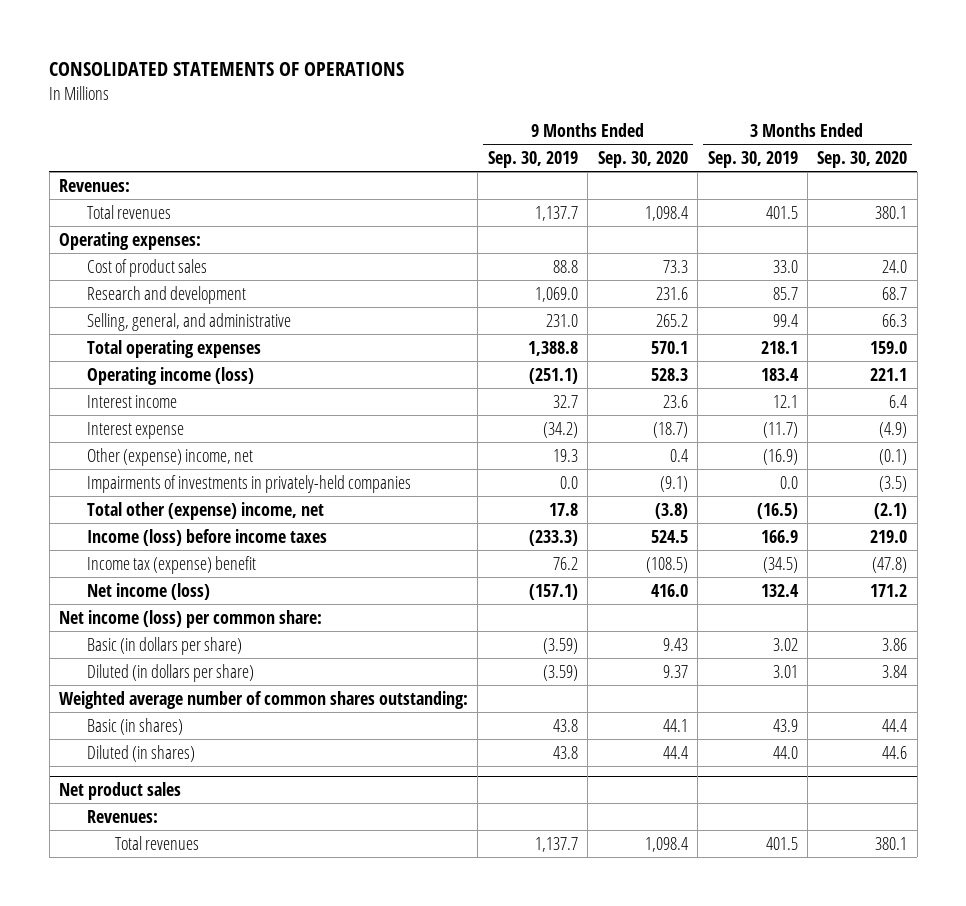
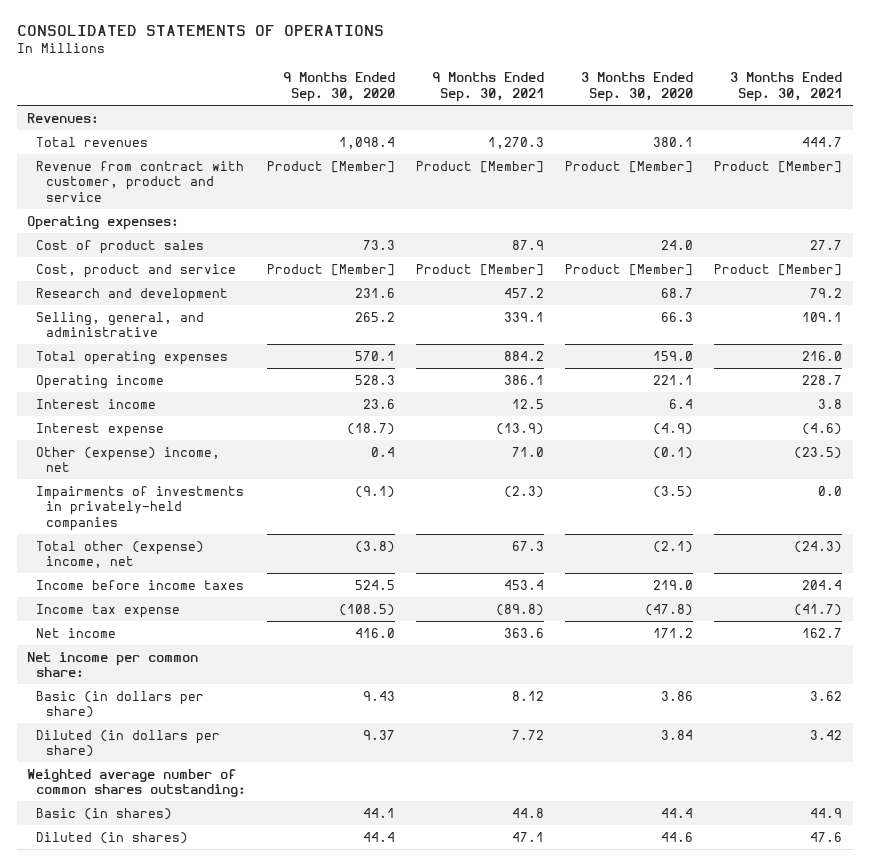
- | 9 Months Ended Sep. 30, 2019 | 9 Months Ended Sep. 30, 2020 | 3 Months Ended Sep. 30, 2019 | 3 Months Ended Sep. 30, 2020
+ | 9 Months Ended Sep. 30, 2020 | 9 Months Ended Sep. 30, 2021 | 3 Months Ended Sep. 30, 2020 | 3 Months Ended Sep. 30, 2021
+ Revenue from contract with customer, product and service | Product [Member] | Product [Member] | Product [Member] | Product [Member]
+ Cost, product and service | Product [Member] | Product [Member] | Product [Member] | Product [Member]
- Operating income (loss) | (251.1) | 528.3 | 183.4 | 221.1
+ Operating income | 528.3 | 386.1 | 221.1 | 228.7
- Income (loss) before income taxes | (233.3) | 524.5 | 166.9 | 219.0
- Income tax (expense) benefit | 76.2 | (108.5) | (34.5) | (47.8)
- Net income (loss) | (157.1) | 416.0 | 132.4 | 171.2
- Net income (loss) per common share:
+ Income before income taxes | 524.5 | 453.4 | 219.0 | 204.4
+ Income tax expense | (108.5) | (89.8) | (47.8) | (41.7)
+ Net income | 416.0 | 363.6 | 171.2 | 162.7
+ Net income per common share:
- Net product sales
- Revenues:
- Total revenues | 1,137.7 | 1,098.4 | 401.5 | 380.1

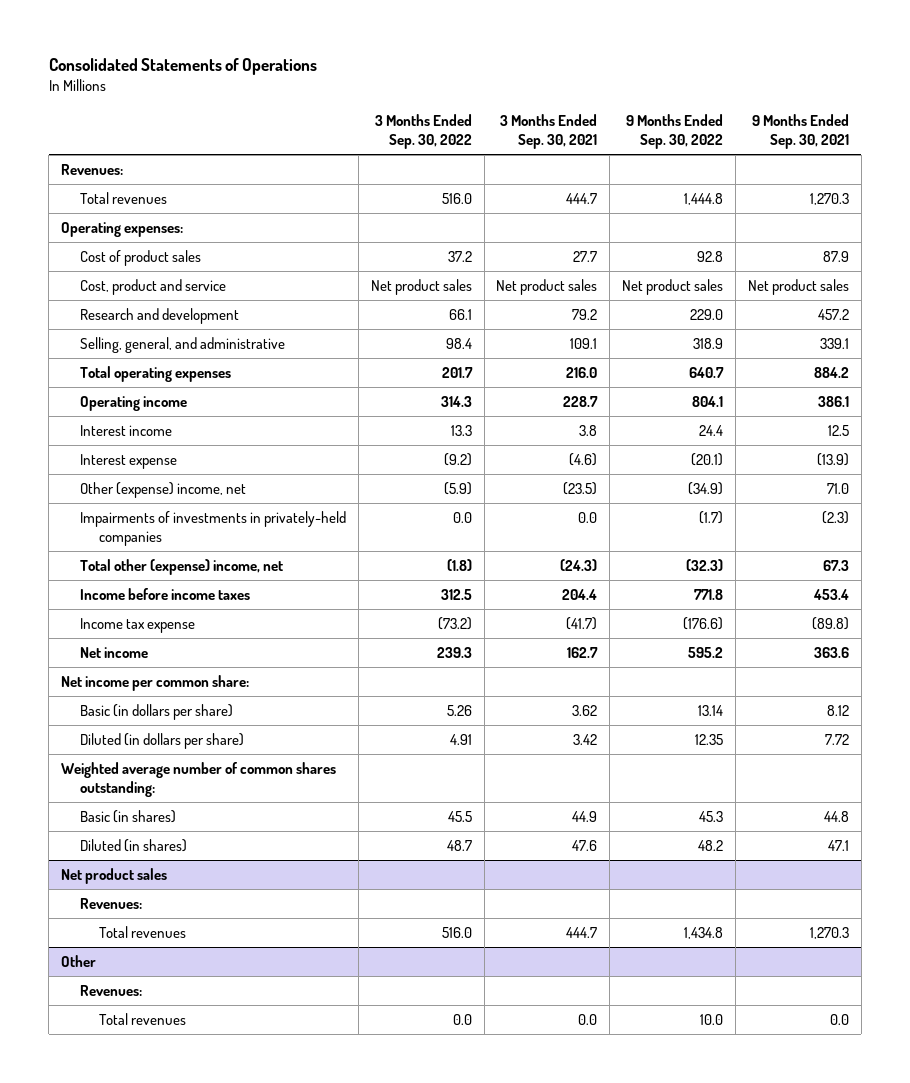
- CONSOLIDATED STATEMENTS OF OPERATIONS
+ Consolidated Statements of Operations
- | 9 Months Ended Sep. 30, 2020 | 9 Months Ended Sep. 30, 2021 | 3 Months Ended Sep. 30, 2020 | 3 Months Ended Sep. 30, 2021
+ | 3 Months Ended Sep. 30, 2022 | 3 Months Ended Sep. 30, 2021 | 9 Months Ended Sep. 30, 2022 | 9 Months Ended Sep. 30, 2021
- Revenue from contract with customer, product and service | Product [Member] | Product [Member] | Product [Member] | Product [Member]
- Cost, product and service | Product [Member] | Product [Member] | Product [Member] | Product [Member]
+ Cost, product and service | Net product sales | Net product sales | Net product sales | Net product sales
+ Net product sales
+ Revenues:
+ Total revenues | 516.0 | 444.7 | 1,434.8 | 1,270.3
+ Other
+ Revenues:
+ Total revenues | 0.0 | 0.0 | 10.0 | 0.0

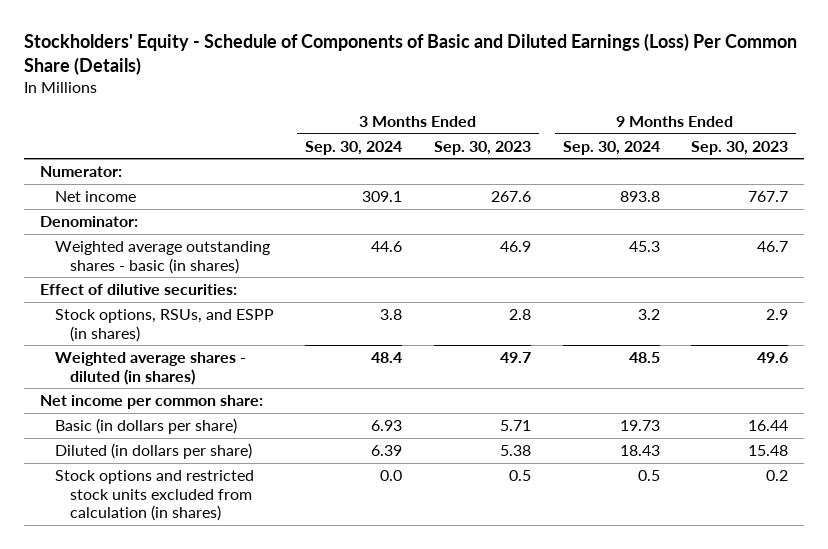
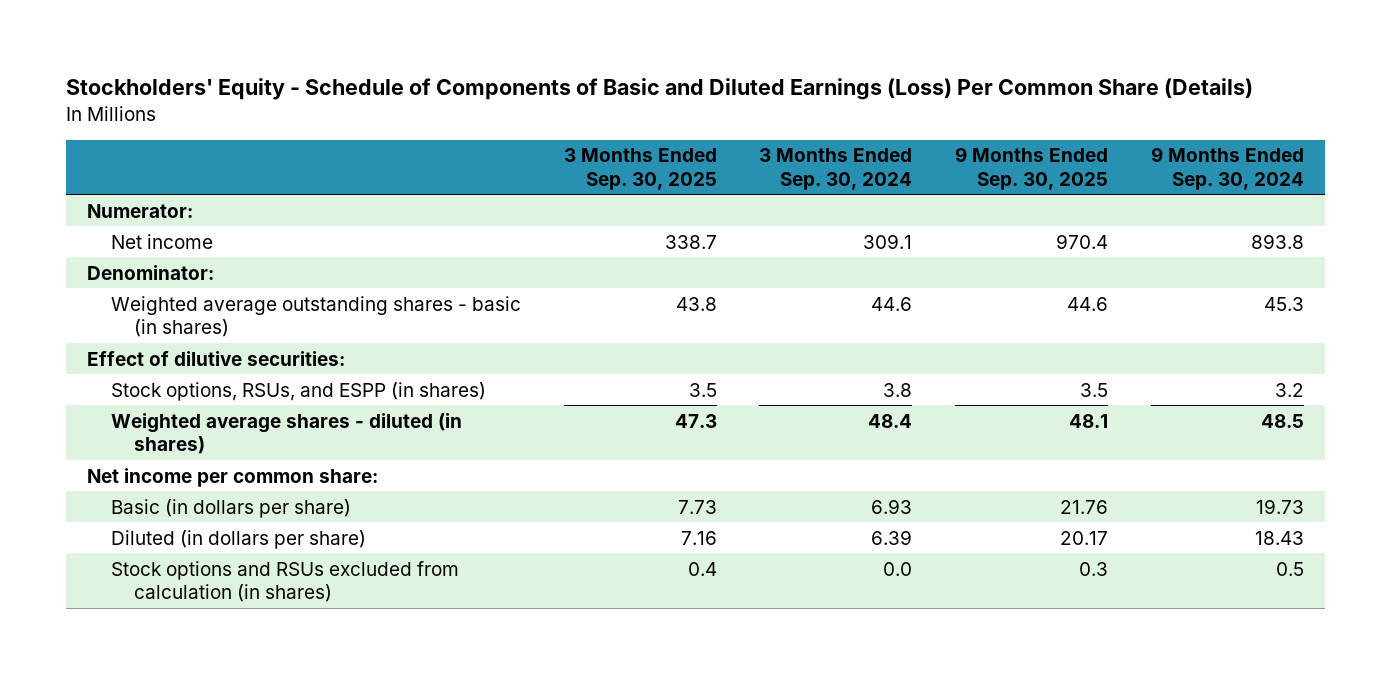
- | 3 Months Ended Sep. 30, 2024 | 3 Months Ended Sep. 30, 2023 | 9 Months Ended Sep. 30, 2024 | 9 Months Ended Sep. 30, 2023
+ | 3 Months Ended Sep. 30, 2025 | 3 Months Ended Sep. 30, 2024 | 9 Months Ended Sep. 30, 2025 | 9 Months Ended Sep. 30, 2024
- Stock options and restricted stock units excluded from calculation (in shares) | 0.0 | 0.5 | 0.5 | 0.2
+ Stock options and RSUs excluded from calculation (in shares) | 0.4 | 0.0 | 0.3 | 0.5

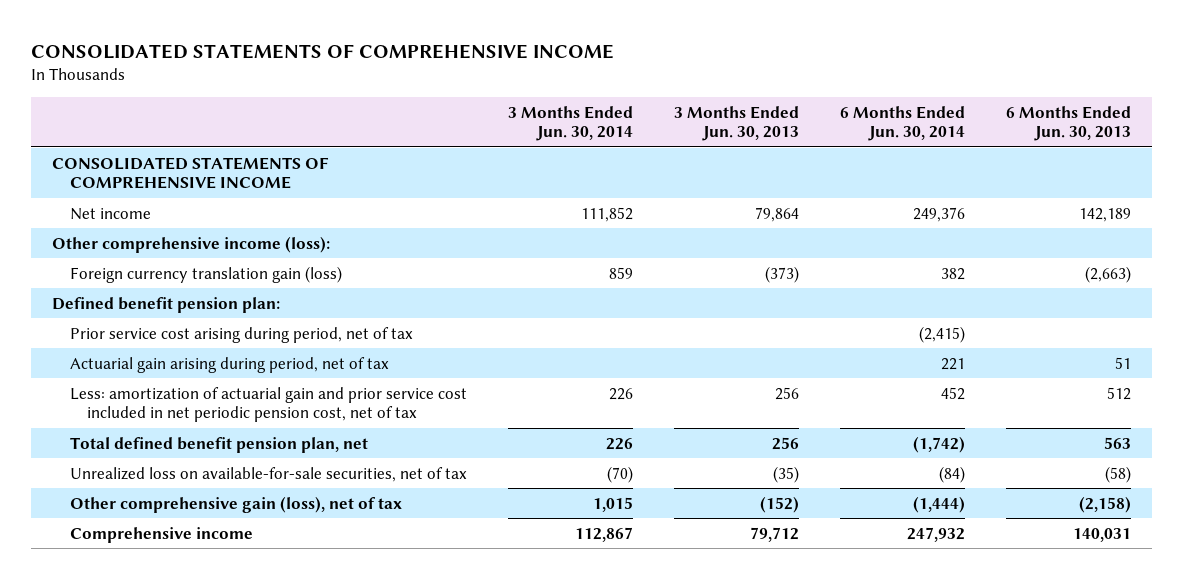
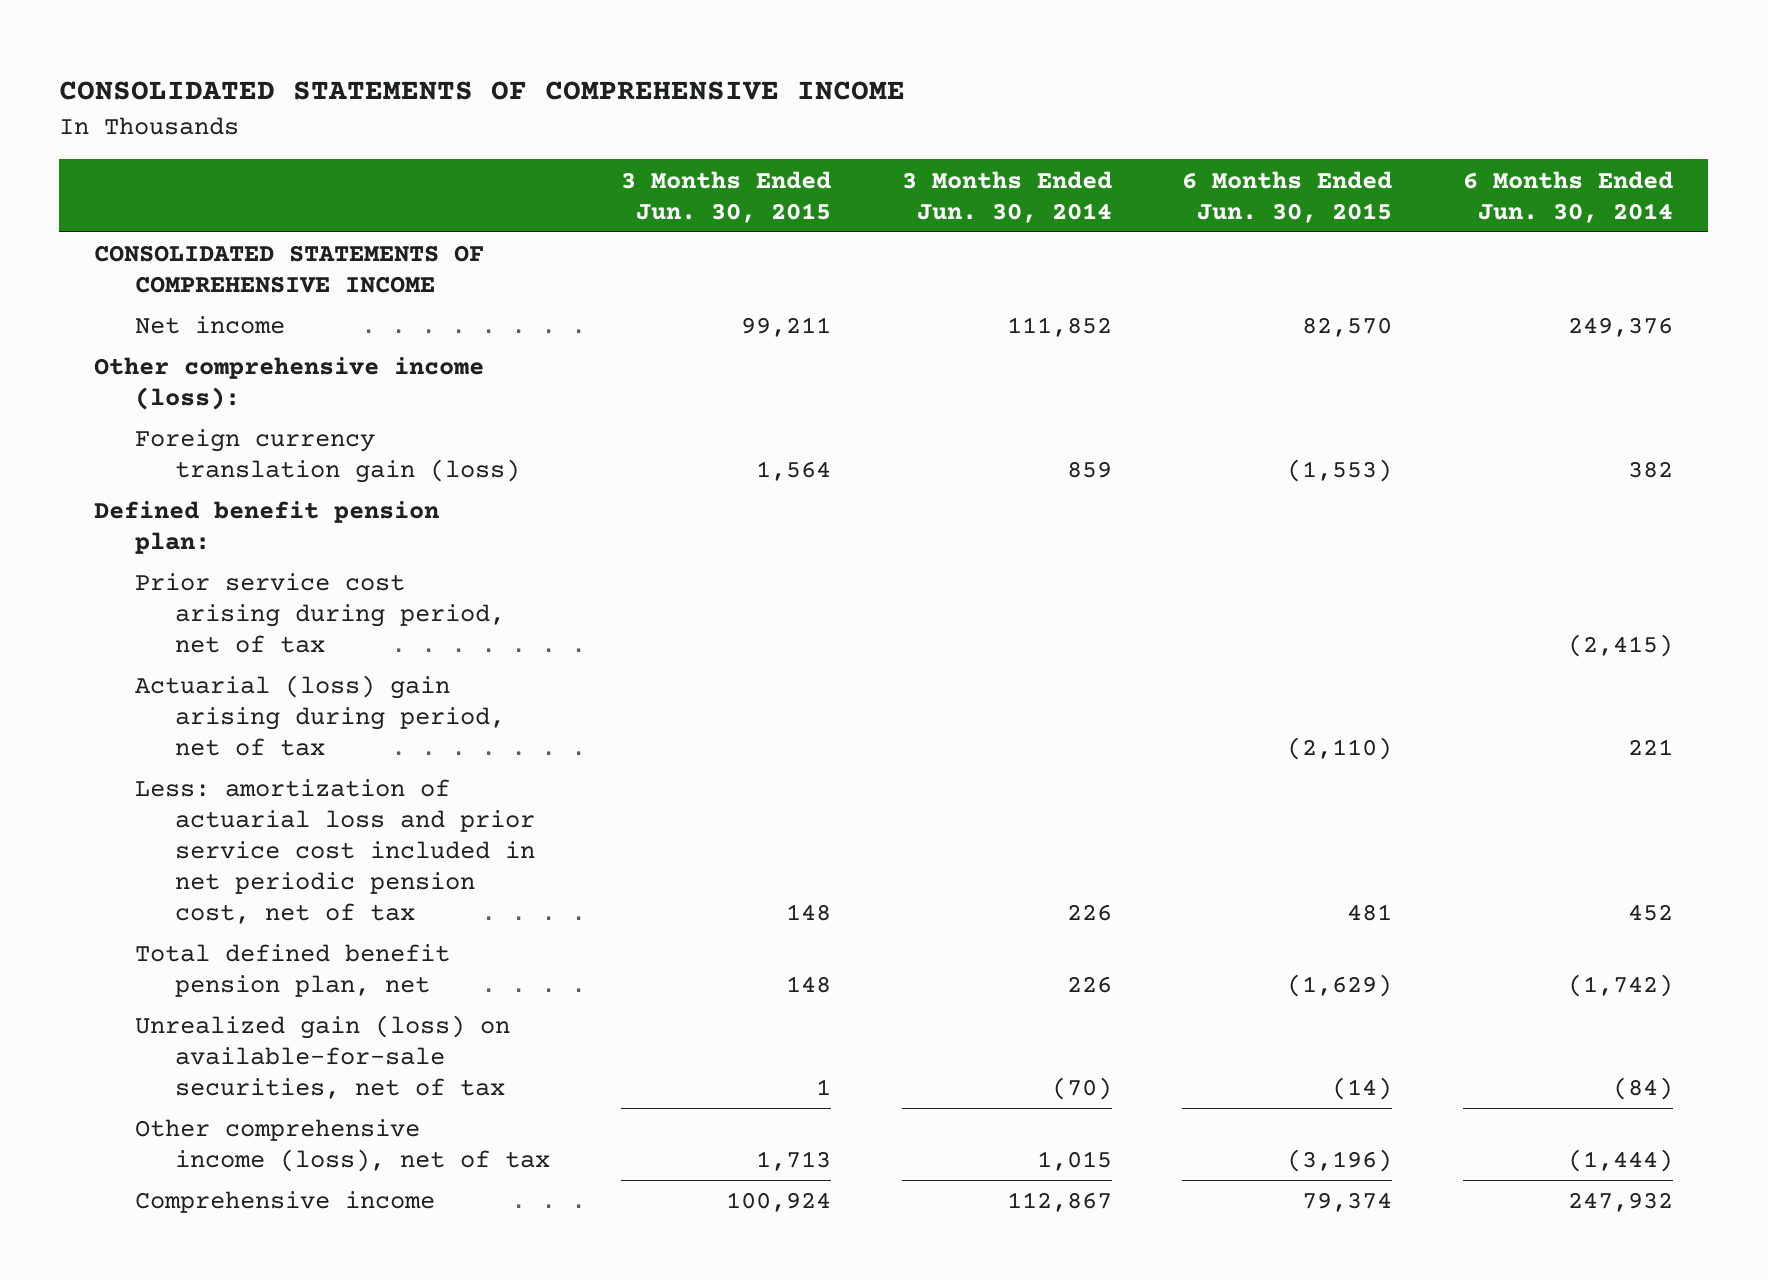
- | 3 Months Ended Jun. 30, 2014 | 3 Months Ended Jun. 30, 2013 | 6 Months Ended Jun. 30, 2014 | 6 Months Ended Jun. 30, 2013
+ | 3 Months Ended Jun. 30, 2015 | 3 Months Ended Jun. 30, 2014 | 6 Months Ended Jun. 30, 2015 | 6 Months Ended Jun. 30, 2014
- Actuarial gain arising during period, net of tax | | | 221 | 51
- Less: amortization of actuarial gain and prior service cost included in net periodic pension cost, net of tax | 226 | 256 | 452 | 512
+ Actuarial (loss) gain arising during period, net of tax | | | (2,110) | 221
+ Less: amortization of actuarial loss and prior service cost included in net periodic pension cost, net of tax | 148 | 226 | 481 | 452
- Unrealized loss on available-for-sale securities, net of tax | (70) | (35) | (84) | (58)
- Other comprehensive gain (loss), net of tax | 1,015 | (152) | (1,444) | (2,158)
+ Unrealized gain (loss) on available-for-sale securities, net of tax | 1 | (70) | (14) | (84)
+ Other comprehensive income (loss), net of tax | 1,713 | 1,015 | (3,196) | (1,444)

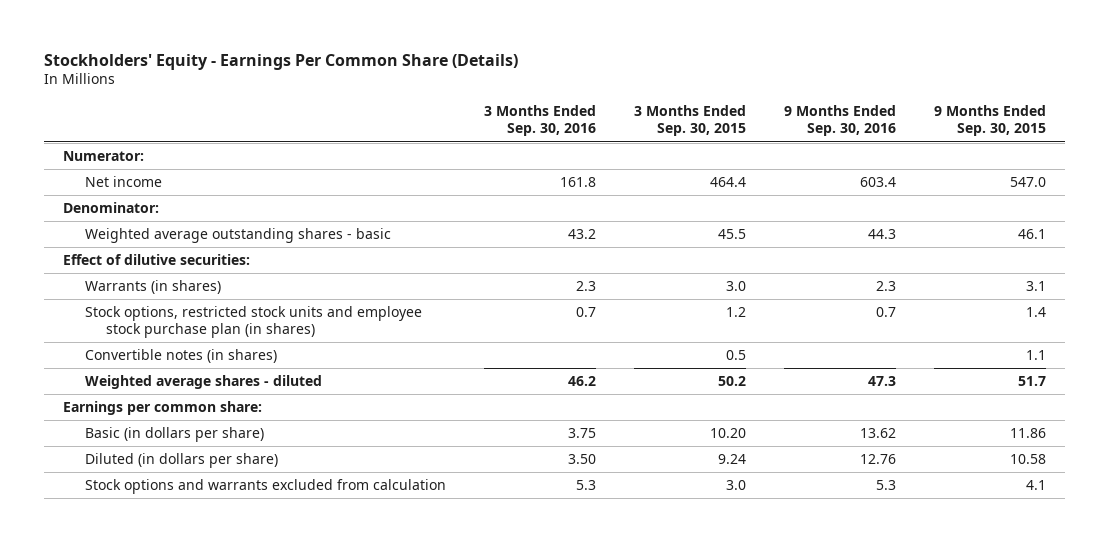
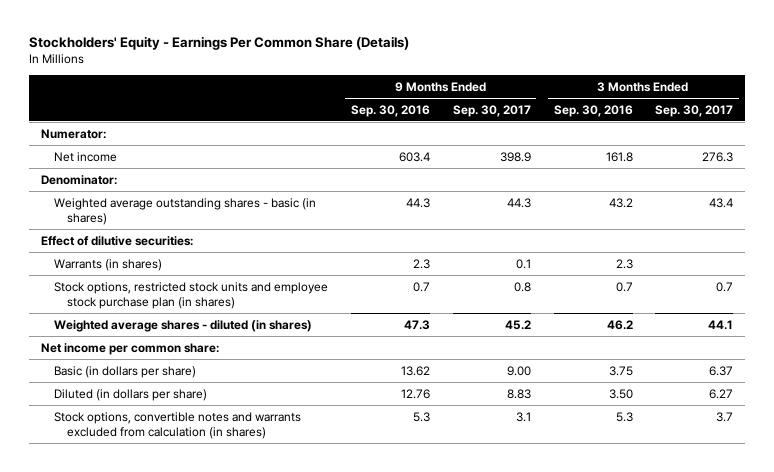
- | 3 Months Ended Sep. 30, 2016 | 3 Months Ended Sep. 30, 2015 | 9 Months Ended Sep. 30, 2016 | 9 Months Ended Sep. 30, 2015
+ | 9 Months Ended Sep. 30, 2016 | 9 Months Ended Sep. 30, 2017 | 3 Months Ended Sep. 30, 2016 | 3 Months Ended Sep. 30, 2017
- Weighted average outstanding shares - basic | 43.2 | 45.5 | 44.3 | 46.1
+ Weighted average outstanding shares - basic (in shares) | 44.3 | 44.3 | 43.2 | 43.4
- Convertible notes (in shares) | | 0.5 | | 1.1
- Weighted average shares - diluted | 46.2 | 50.2 | 47.3 | 51.7
- Earnings per common share:
+ Weighted average shares - diluted (in shares) | 47.3 | 45.2 | 46.2 | 44.1
+ Net income per common share:
- Stock options and warrants excluded from calculation | 5.3 | 3.0 | 5.3 | 4.1
+ Stock options, convertible notes and warrants excluded from calculation (in shares) | 5.3 | 3.1 | 5.3 | 3.7

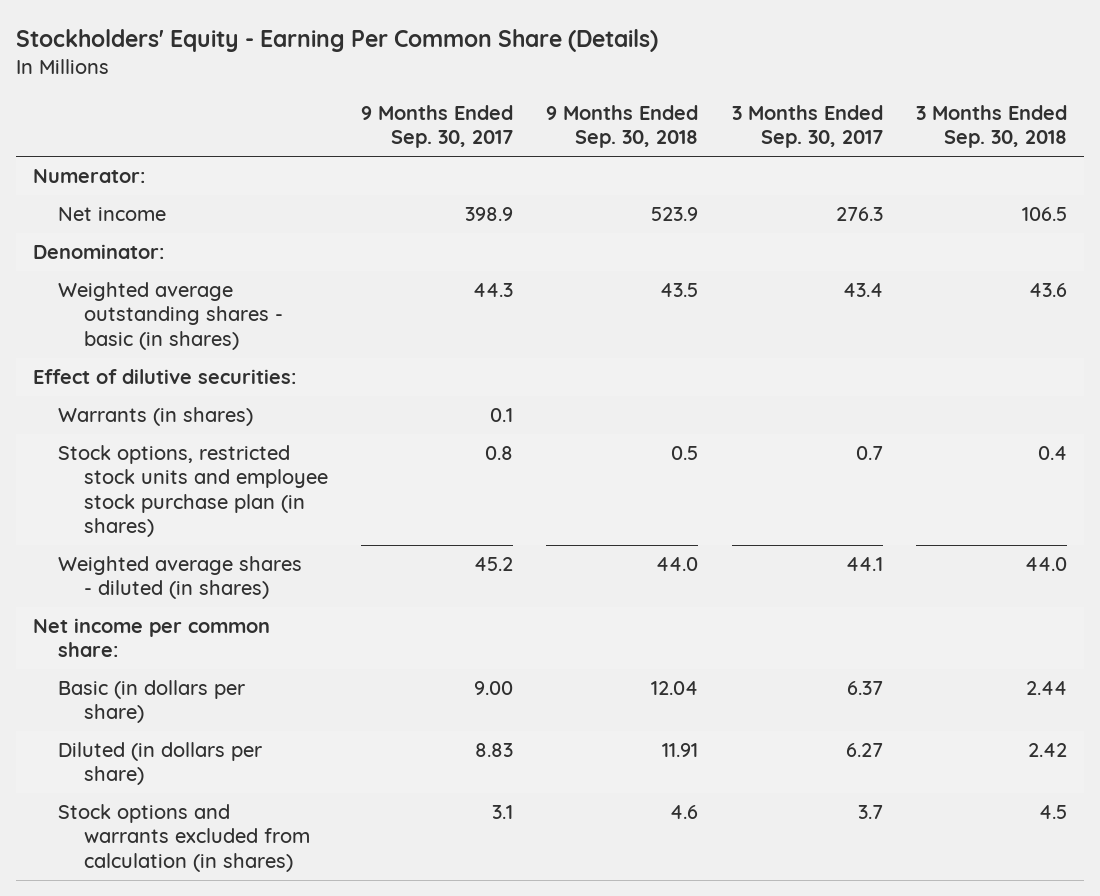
- Stockholders' Equity - Earnings Per Common Share (Details)
+ Stockholders' Equity - Earning Per Common Share (Details)
- | 9 Months Ended Sep. 30, 2016 | 9 Months Ended Sep. 30, 2017 | 3 Months Ended Sep. 30, 2016 | 3 Months Ended Sep. 30, 2017
+ | 9 Months Ended Sep. 30, 2017 | 9 Months Ended Sep. 30, 2018 | 3 Months Ended Sep. 30, 2017 | 3 Months Ended Sep. 30, 2018
- Stock options, convertible notes and warrants excluded from calculation (in shares) | 5.3 | 3.1 | 5.3 | 3.7
+ Stock options and warrants excluded from calculation (in shares) | 3.1 | 4.6 | 3.7 | 4.5

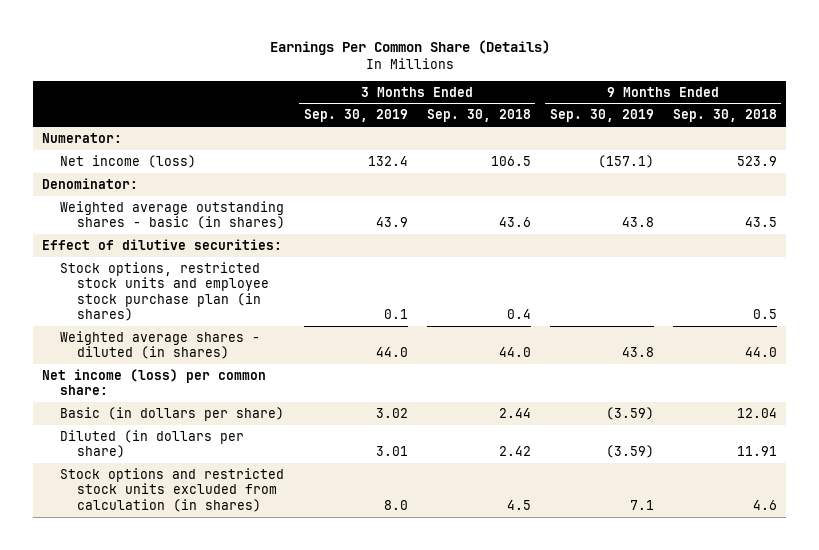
- Stockholders' Equity - Earning Per Common Share (Details)
+ Earnings Per Common Share (Details)
- | 9 Months Ended Sep. 30, 2017 | 9 Months Ended Sep. 30, 2018 | 3 Months Ended Sep. 30, 2017 | 3 Months Ended Sep. 30, 2018
+ | 3 Months Ended Sep. 30, 2019 | 3 Months Ended Sep. 30, 2018 | 9 Months Ended Sep. 30, 2019 | 9 Months Ended Sep. 30, 2018
- Net income | 398.9 | 523.9 | 276.3 | 106.5
+ Net income (loss) | 132.4 | 106.5 | (157.1) | 523.9
- Warrants (in shares) | 0.1 | | |
- Net income per common share:
+ Net income (loss) per common share:
- Stock options and warrants excluded from calculation (in shares) | 3.1 | 4.6 | 3.7 | 4.5
+ Stock options and restricted stock units excluded from calculation (in shares) | 8.0 | 4.5 | 7.1 | 4.6

